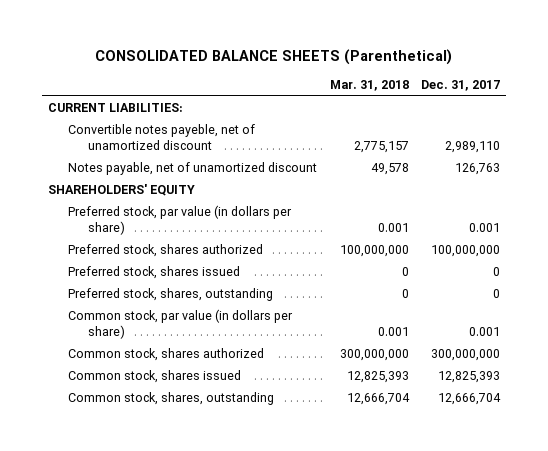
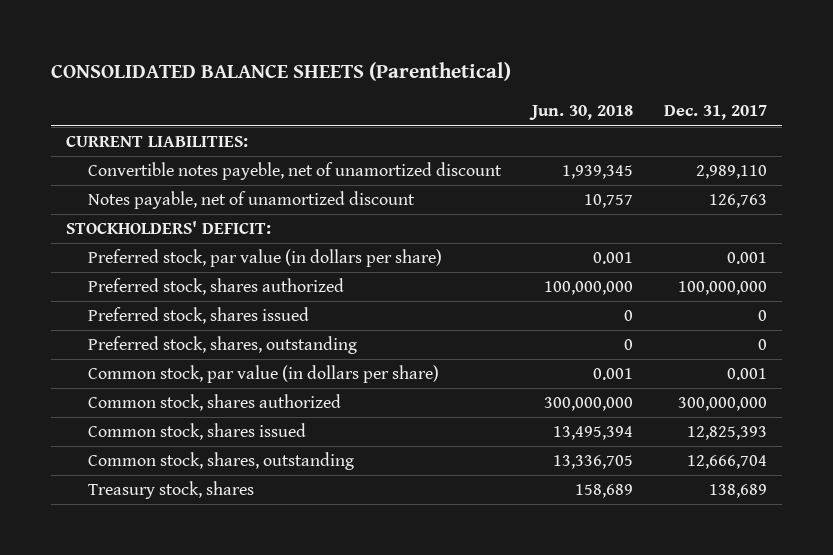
- | Mar. 31, 2018 | Dec. 31, 2017
+ | Jun. 30, 2018 | Dec. 31, 2017
- SHAREHOLDERS' EQUITY
+ STOCKHOLDERS' DEFICIT:
+ Treasury stock, shares | 158,689 | 138,689

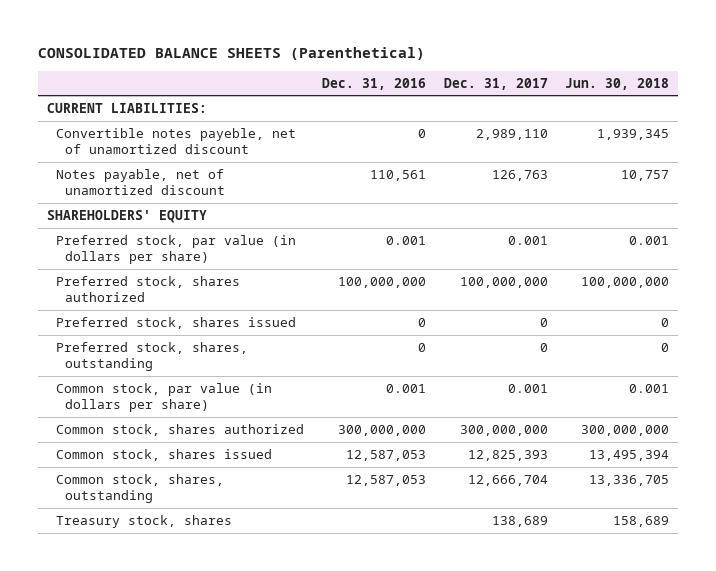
- | Jun. 30, 2018 | Dec. 31, 2017
+ | Dec. 31, 2016 | Dec. 31, 2017 | Jun. 30, 2018
- STOCKHOLDERS' DEFICIT:
+ SHAREHOLDERS' EQUITY

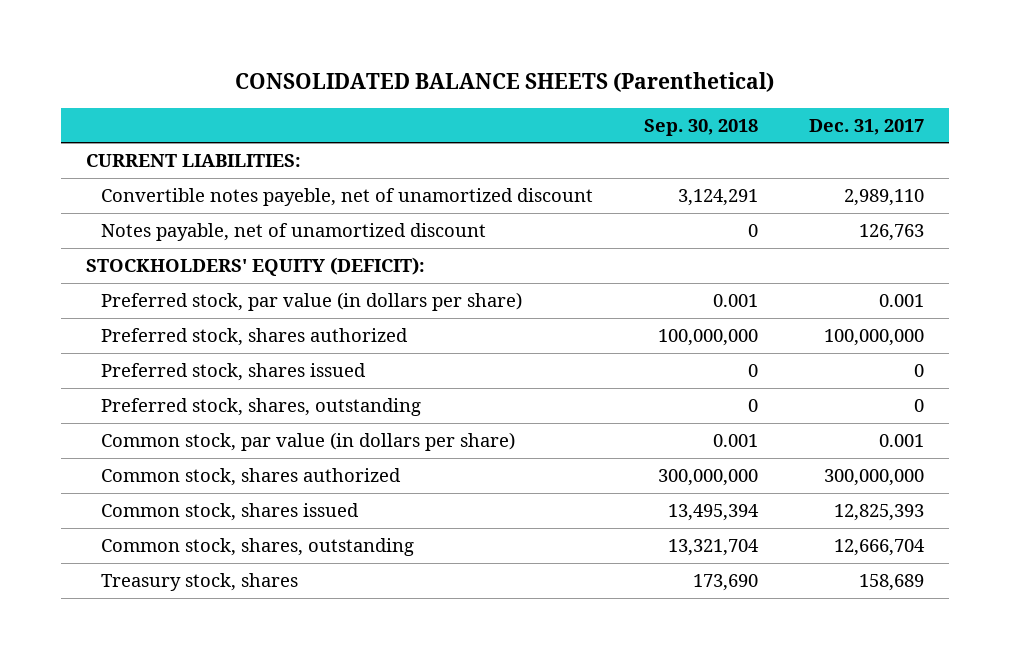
- | Dec. 31, 2016 | Dec. 31, 2017 | Jun. 30, 2018
+ | Sep. 30, 2018 | Dec. 31, 2017
- SHAREHOLDERS' EQUITY
+ STOCKHOLDERS' EQUITY (DEFICIT):
- Treasury stock, shares | | 138,689 | 158,689
+ Treasury stock, shares | 173,690 | 158,689

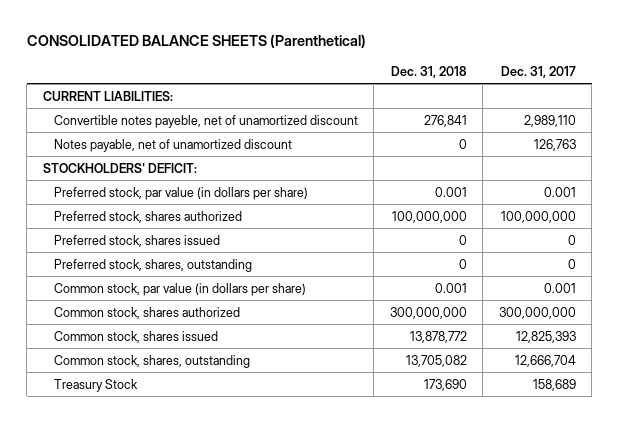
- | Sep. 30, 2018 | Dec. 31, 2017
+ | Dec. 31, 2018 | Dec. 31, 2017
- STOCKHOLDERS' EQUITY (DEFICIT):
+ STOCKHOLDERS' DEFICIT:
- Treasury stock, shares | 173,690 | 158,689
+ Treasury Stock | 173,690 | 158,689

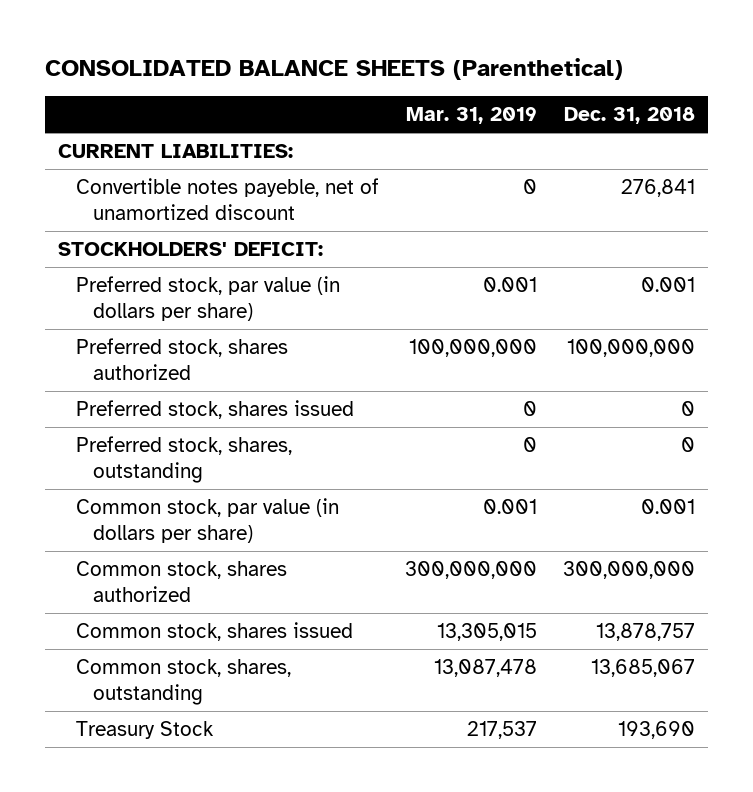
- | Dec. 31, 2018 | Dec. 31, 2017
+ | Mar. 31, 2019 | Dec. 31, 2018
- Notes payable, net of unamortized discount | 0 | 126,763
- Common stock, shares issued | 13,878,772 | 12,825,393
- Common stock, shares, outstanding | 13,705,082 | 12,666,704
- Treasury Stock | 173,690 | 158,689
+ Common stock, shares issued | 13,305,015 | 13,878,757
+ Common stock, shares, outstanding | 13,087,478 | 13,685,067
+ Treasury Stock | 217,537 | 193,690

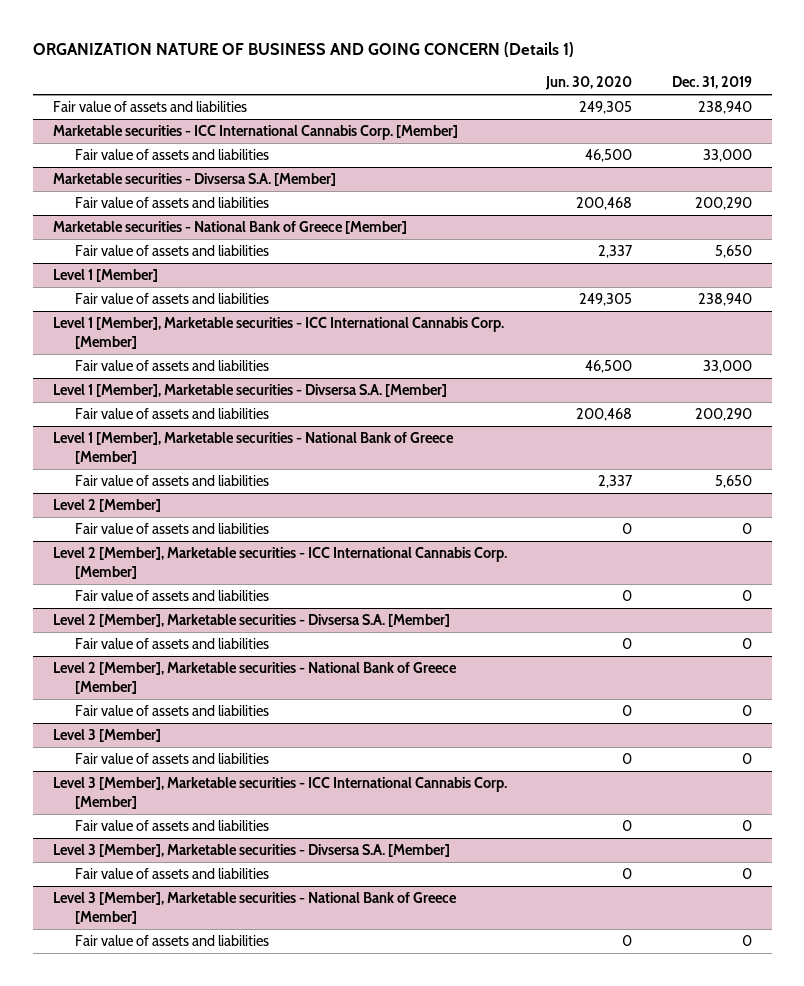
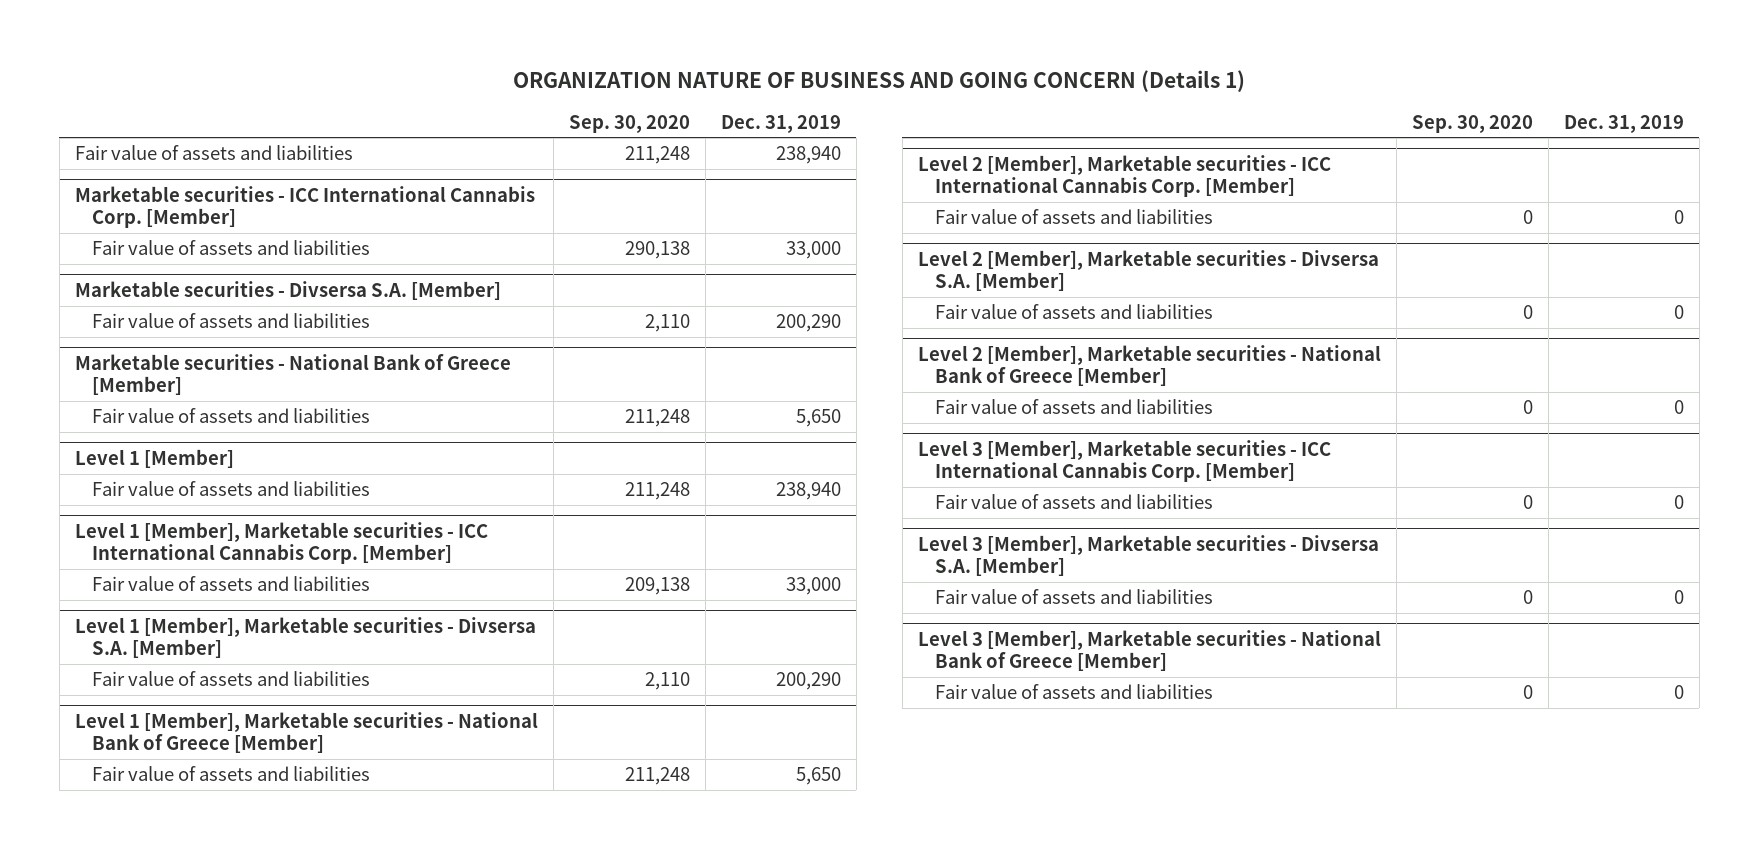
- | Jun. 30, 2020 | Dec. 31, 2019
+ | Sep. 30, 2020 | Dec. 31, 2019
- Level 2 [Member]
- Fair value of assets and liabilities | 0 | 0
- Level 3 [Member]
- Fair value of assets and liabilities | 0 | 0

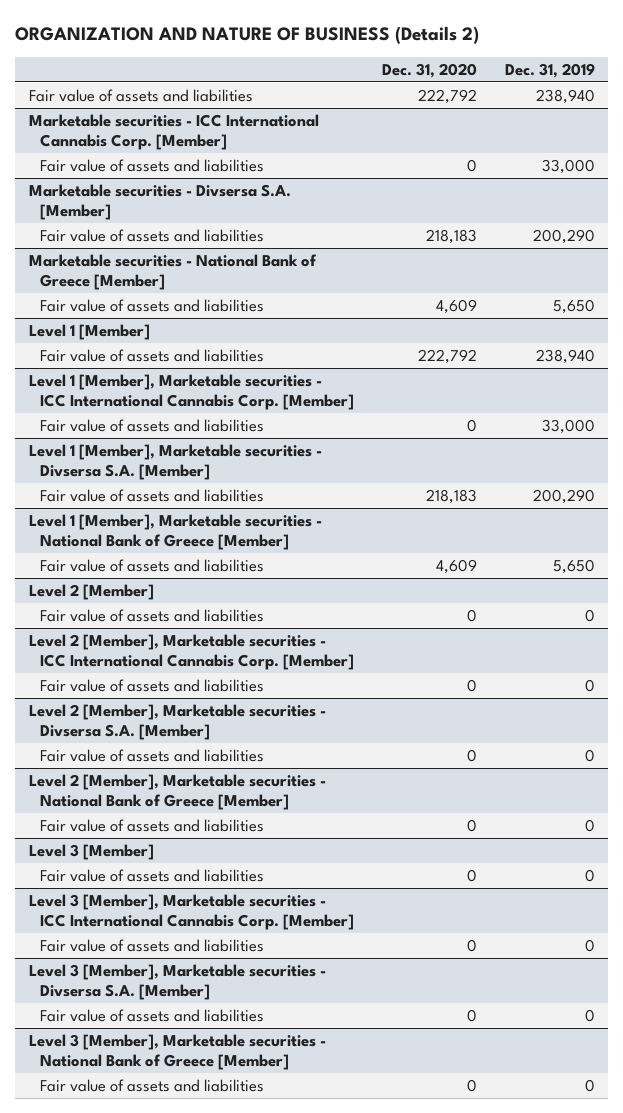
- ORGANIZATION NATURE OF BUSINESS AND GOING CONCERN (Details 1)
+ ORGANIZATION AND NATURE OF BUSINESS (Details 2)
- | Sep. 30, 2020 | Dec. 31, 2019
+ | Dec. 31, 2020 | Dec. 31, 2019
+ Level 2 [Member]
+ Fair value of assets and liabilities | 0 | 0
+ Level 3 [Member]
+ Fair value of assets and liabilities | 0 | 0

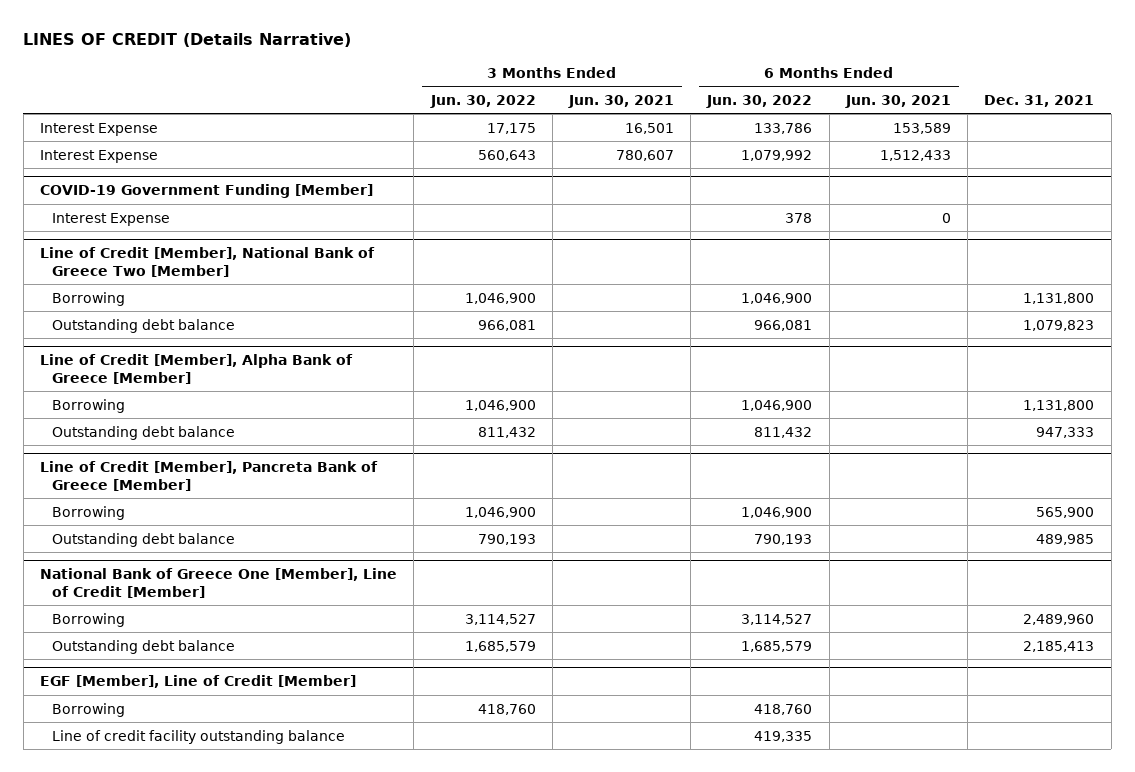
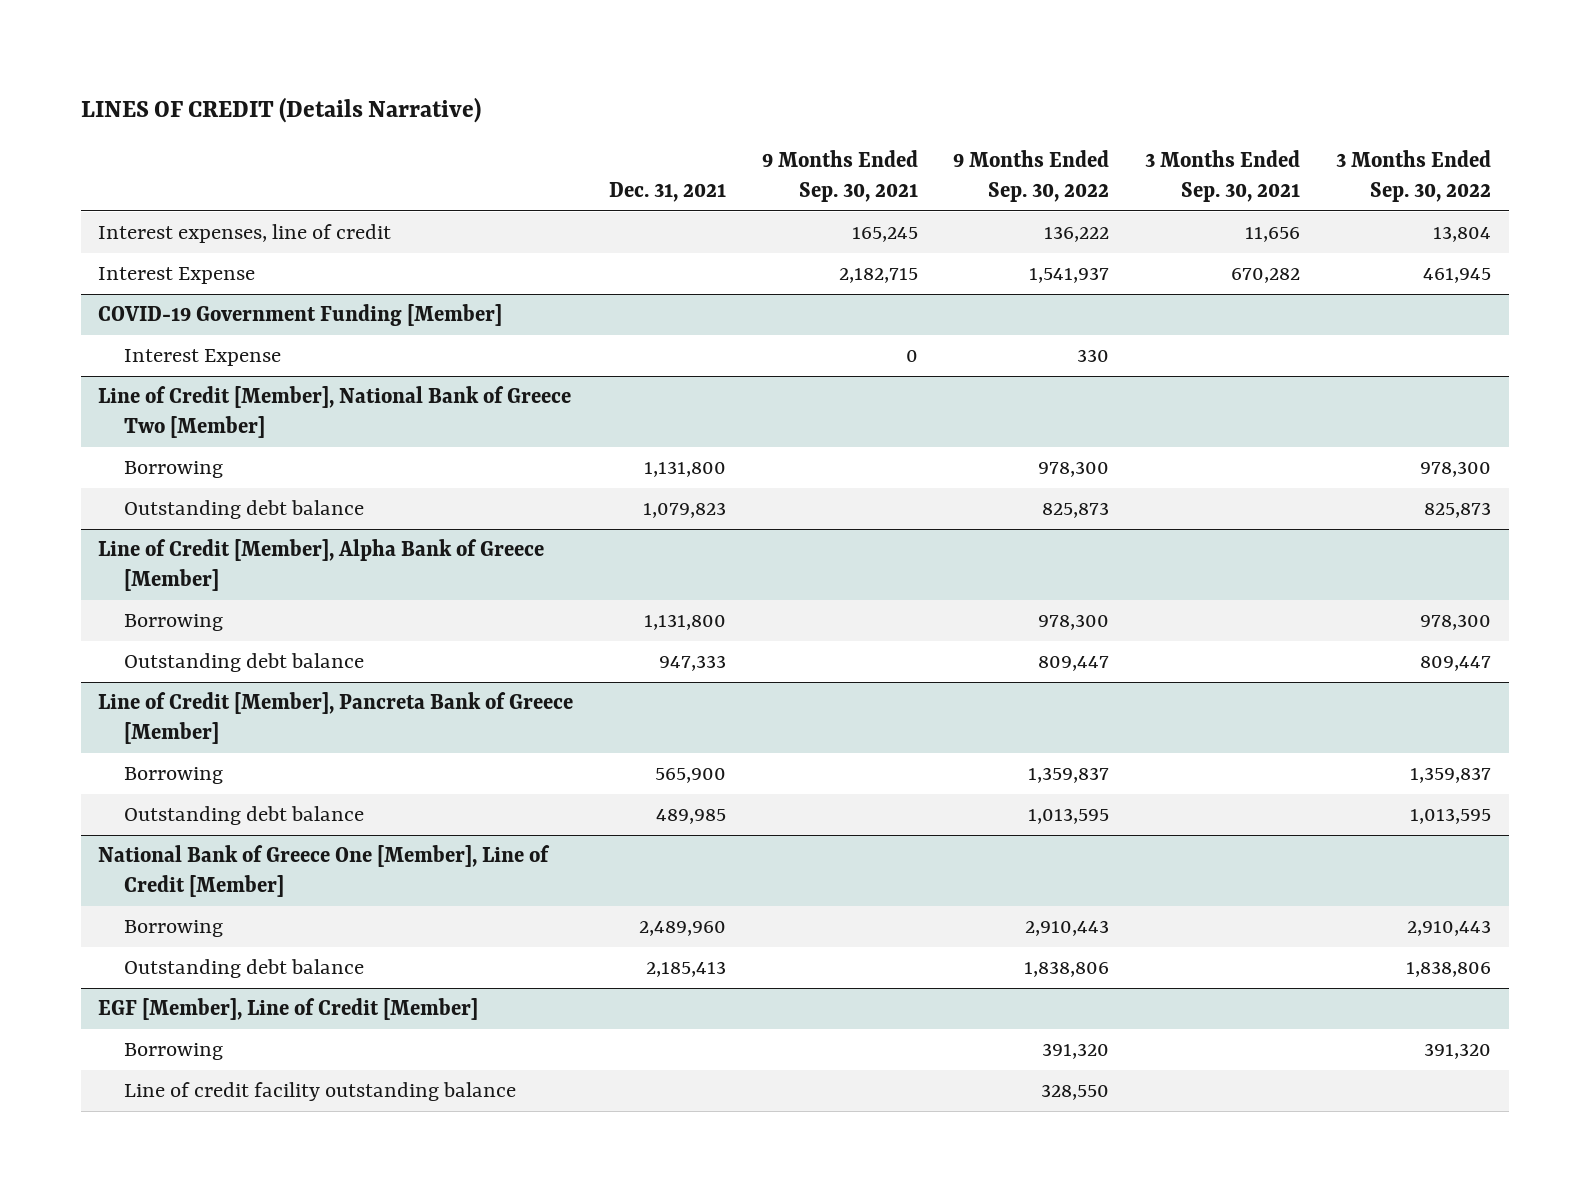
- | 3 Months Ended Jun. 30, 2022 | 3 Months Ended Jun. 30, 2021 | 6 Months Ended Jun. 30, 2022 | 6 Months Ended Jun. 30, 2021 | Dec. 31, 2021
+ | Dec. 31, 2021 | 9 Months Ended Sep. 30, 2021 | 9 Months Ended Sep. 30, 2022 | 3 Months Ended Sep. 30, 2021 | 3 Months Ended Sep. 30, 2022
- Interest Expense | 17,175 | 16,501 | 133,786 | 153,589 |
+ Interest expenses, line of credit | | 165,245 | 136,222 | 11,656 | 13,804

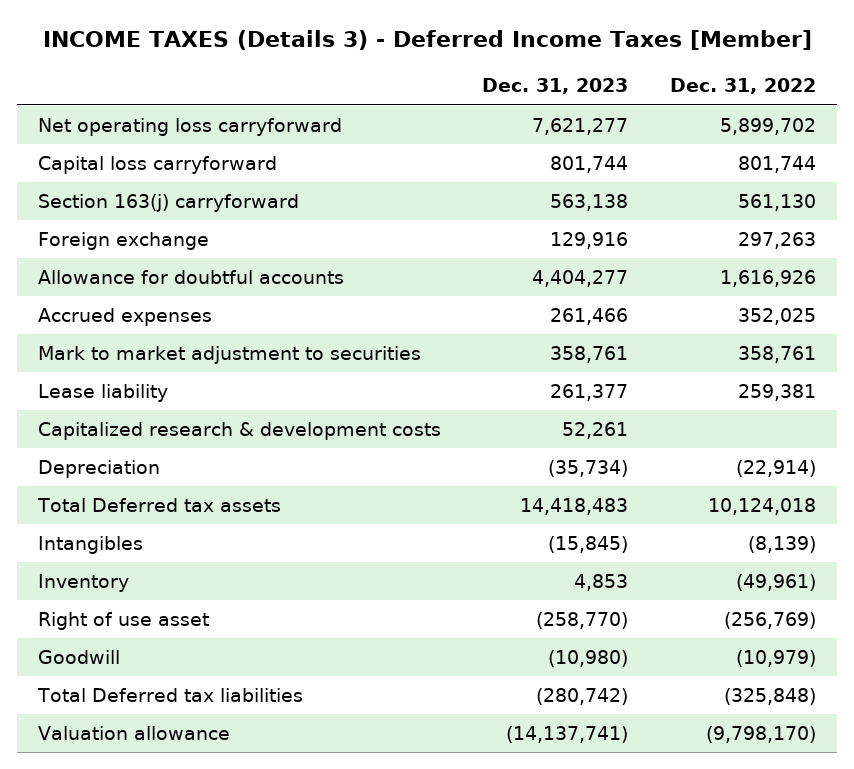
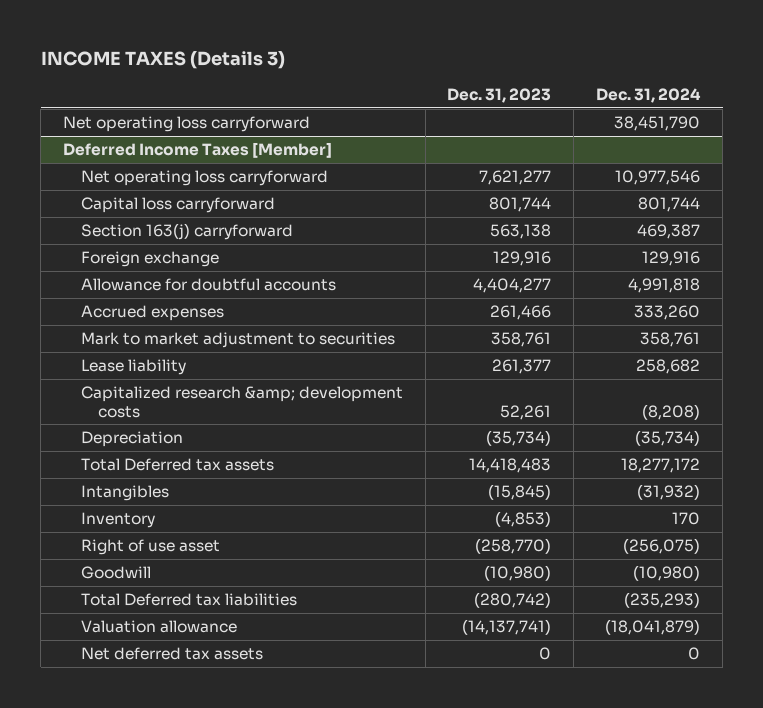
- INCOME TAXES (Details 3) - Deferred Income Taxes [Member]
+ INCOME TAXES (Details 3)
- | Dec. 31, 2023 | Dec. 31, 2022
+ | Dec. 31, 2023 | Dec. 31, 2024
+ Net operating loss carryforward | | 38,451,790
+ Deferred Income Taxes [Member]
- Capitalized research & development costs | 52,261 |
+ Capitalized research &amp; development costs | 52,261 | (8,208)
- Inventory | 4,853 | (49,961)
+ Inventory | (4,853) | 170
+ Net deferred tax assets | 0 | 0

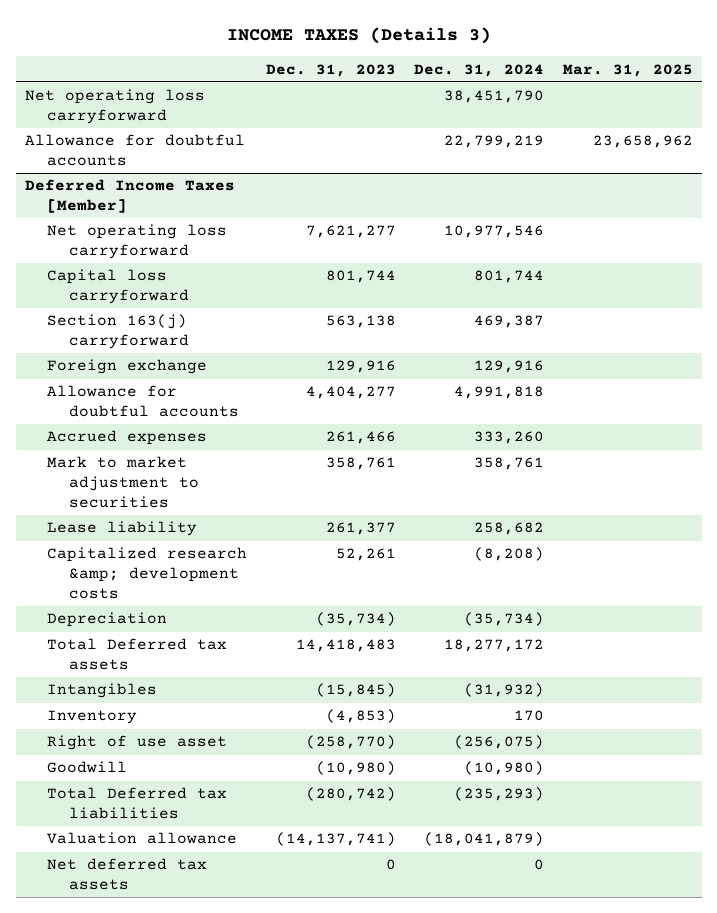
- | Dec. 31, 2023 | Dec. 31, 2024
+ | Dec. 31, 2023 | Dec. 31, 2024 | Mar. 31, 2025
+ Allowance for doubtful accounts | | 22,799,219 | 23,658,962

